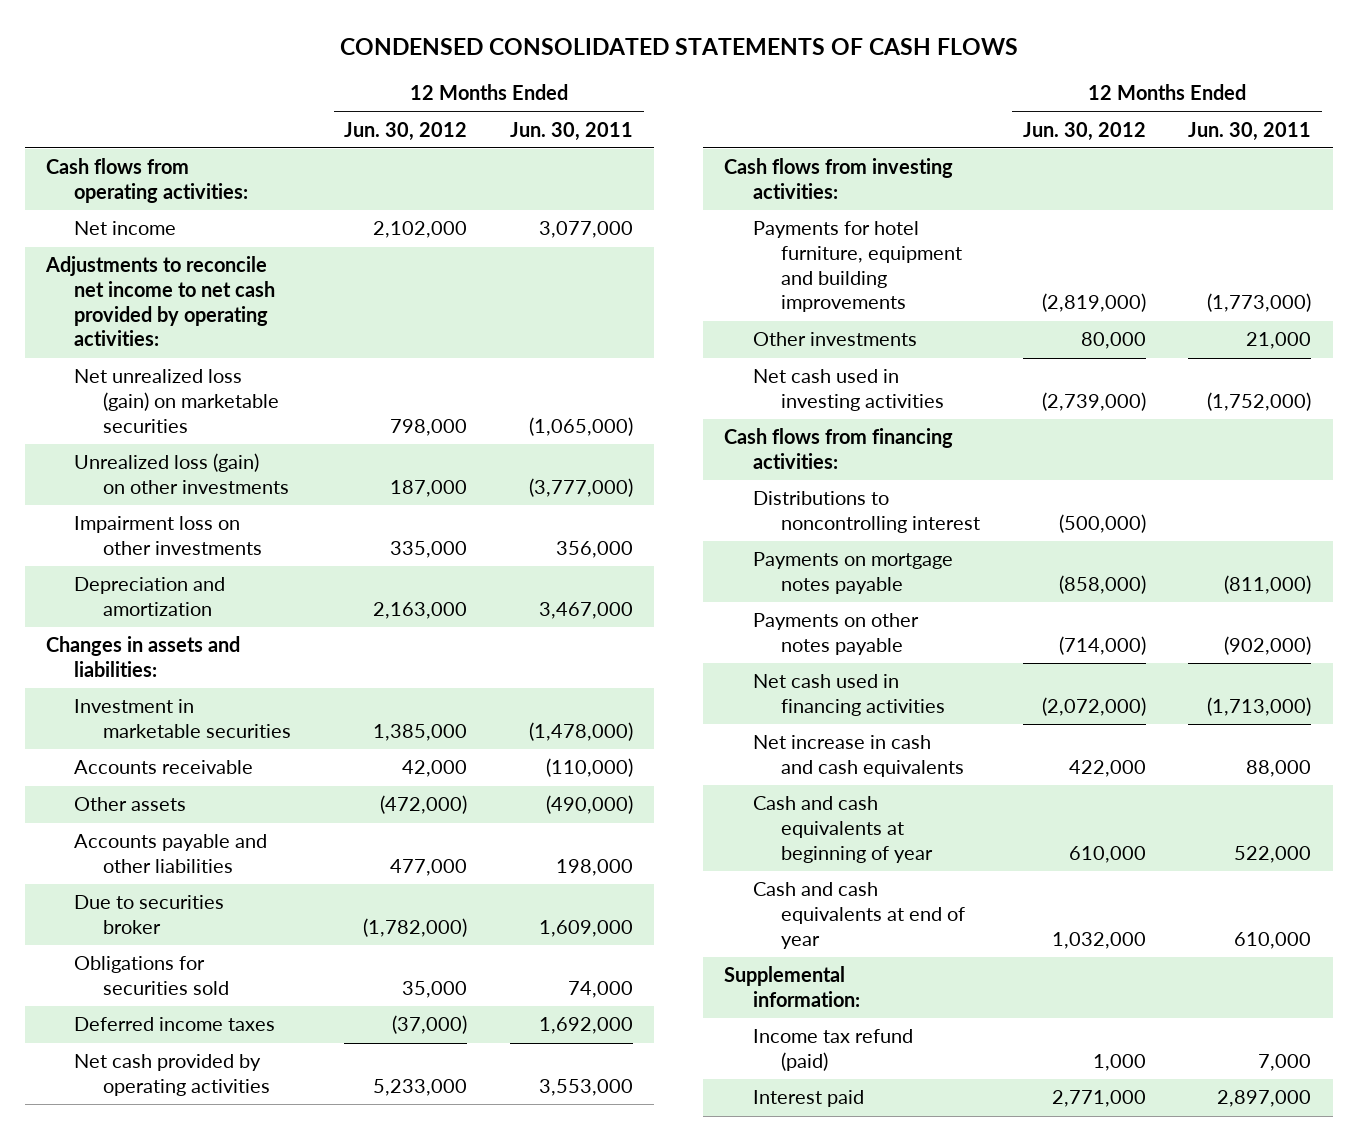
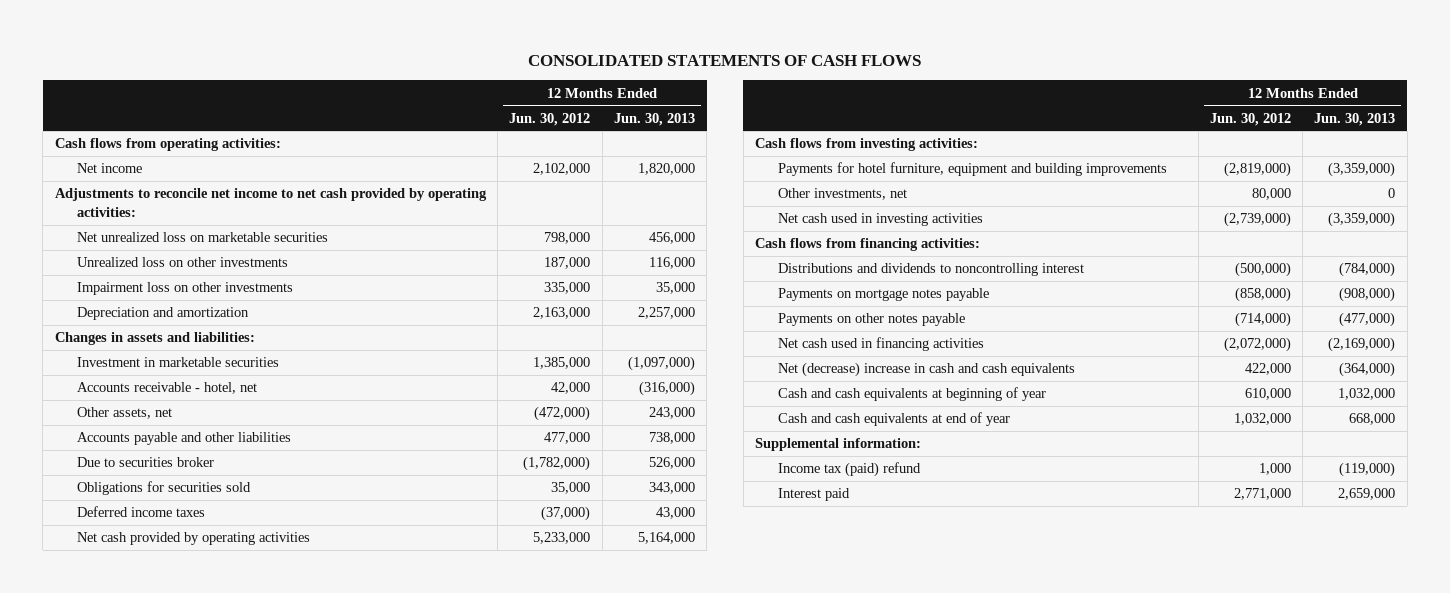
- CONDENSED CONSOLIDATED STATEMENTS OF CASH FLOWS
+ CONSOLIDATED STATEMENTS OF CASH FLOWS
- | 12 Months Ended Jun. 30, 2012 | 12 Months Ended Jun. 30, 2011
+ | 12 Months Ended Jun. 30, 2012 | 12 Months Ended Jun. 30, 2013
- Net unrealized loss (gain) on marketable securities | 798,000 | (1,065,000)
- Unrealized loss (gain) on other investments | 187,000 | (3,777,000)
+ Net unrealized loss on marketable securities | 798,000 | 456,000
+ Unrealized loss on other investments | 187,000 | 116,000
- Accounts receivable | 42,000 | (110,000)
- Other assets | (472,000) | (490,000)
+ Accounts receivable - hotel, net | 42,000 | (316,000)
+ Other assets, net | (472,000) | 243,000
- Other investments | 80,000 | 21,000
+ Other investments, net | 80,000 | 0
- Distributions to noncontrolling interest | (500,000) |
+ Distributions and dividends to noncontrolling interest | (500,000) | (784,000)
- Net increase in cash and cash equivalents | 422,000 | 88,000
+ Net (decrease) increase in cash and cash equivalents | 422,000 | (364,000)
- Income tax refund (paid) | 1,000 | 7,000
+ Income tax (paid) refund | 1,000 | (119,000)

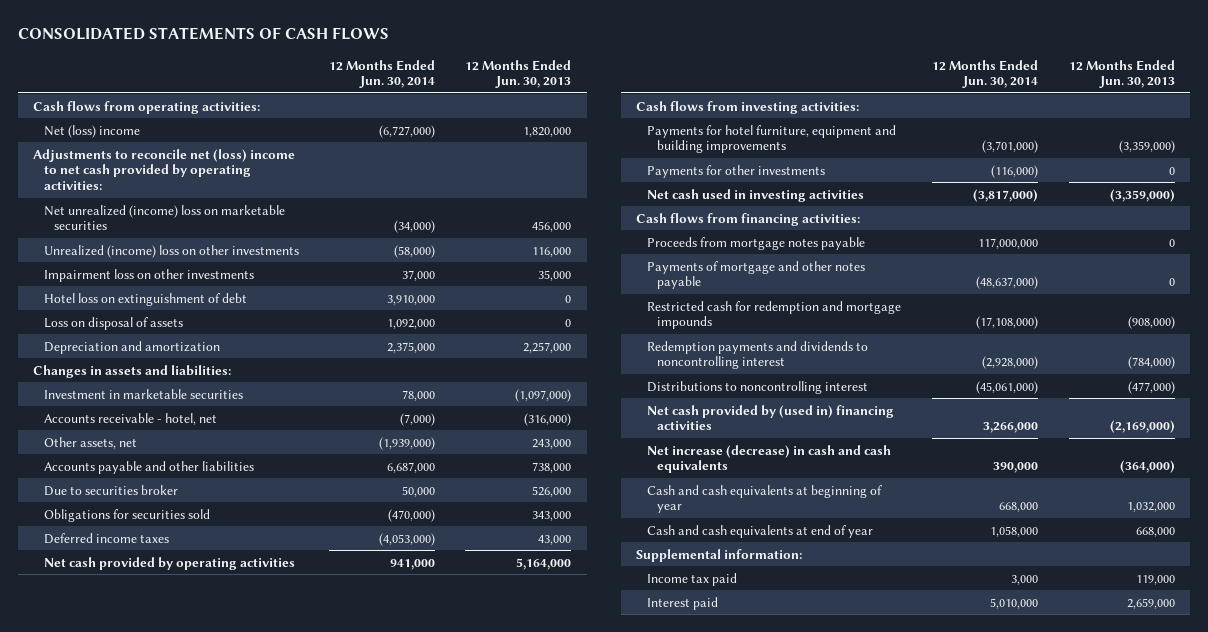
- | 12 Months Ended Jun. 30, 2012 | 12 Months Ended Jun. 30, 2013
+ | 12 Months Ended Jun. 30, 2014 | 12 Months Ended Jun. 30, 2013
- Net income | 2,102,000 | 1,820,000
- Adjustments to reconcile net income to net cash provided by operating activities:
- Net unrealized loss on marketable securities | 798,000 | 456,000
- Unrealized loss on other investments | 187,000 | 116,000
+ Net (loss) income | (6,727,000) | 1,820,000
+ Adjustments to reconcile net (loss) income to net cash provided by operating activities:
+ Net unrealized (income) loss on marketable securities | (34,000) | 456,000
+ Unrealized (income) loss on other investments | (58,000) | 116,000
+ Hotel loss on extinguishment of debt | 3,910,000 | 0
+ Loss on disposal of assets | 1,092,000 | 0
- Other investments, net | 80,000 | 0
+ Payments for other investments | (116,000) | 0
- Distributions and dividends to noncontrolling interest | (500,000) | (784,000)
- Payments on mortgage notes payable | (858,000) | (908,000)
- Payments on other notes payable | (714,000) | (477,000)
- Net cash used in financing activities | (2,072,000) | (2,169,000)
- Net (decrease) increase in cash and cash equivalents | 422,000 | (364,000)
+ Proceeds from mortgage notes payable | 117,000,000 | 0
+ Payments of mortgage and other notes payable | (48,637,000) | 0
+ Restricted cash for redemption and mortgage impounds | (17,108,000) | (908,000)
+ Redemption payments and dividends to noncontrolling interest | (2,928,000) | (784,000)
+ Distributions to noncontrolling interest | (45,061,000) | (477,000)
+ Net cash provided by (used in) financing activities | 3,266,000 | (2,169,000)
+ Net increase (decrease) in cash and cash equivalents | 390,000 | (364,000)
- Income tax (paid) refund | 1,000 | (119,000)
+ Income tax paid | 3,000 | 119,000

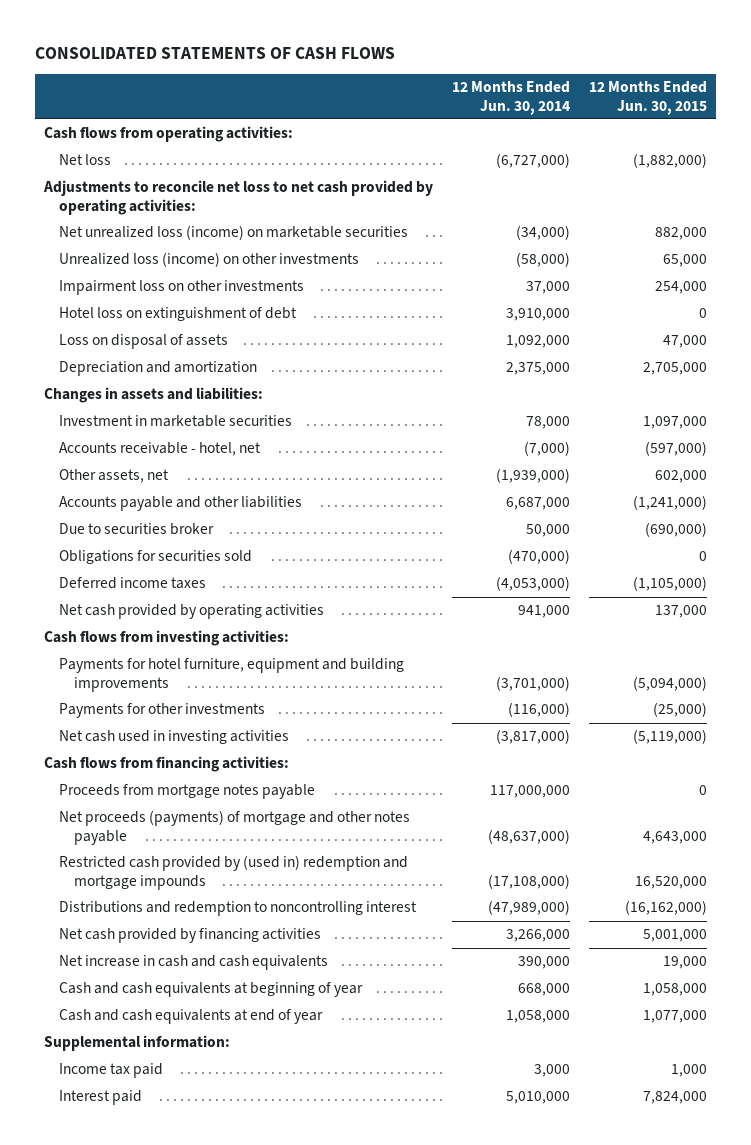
- | 12 Months Ended Jun. 30, 2014 | 12 Months Ended Jun. 30, 2013
+ | 12 Months Ended Jun. 30, 2014 | 12 Months Ended Jun. 30, 2015
- Net (loss) income | (6,727,000) | 1,820,000
- Adjustments to reconcile net (loss) income to net cash provided by operating activities:
- Net unrealized (income) loss on marketable securities | (34,000) | 456,000
- Unrealized (income) loss on other investments | (58,000) | 116,000
+ Net loss | (6,727,000) | (1,882,000)
+ Adjustments to reconcile net loss to net cash provided by operating activities:
+ Net unrealized loss (income) on marketable securities | (34,000) | 882,000
+ Unrealized loss (income) on other investments | (58,000) | 65,000
- Payments of mortgage and other notes payable | (48,637,000) | 0
- Restricted cash for redemption and mortgage impounds | (17,108,000) | (908,000)
- Redemption payments and dividends to noncontrolling interest | (2,928,000) | (784,000)
- Distributions to noncontrolling interest | (45,061,000) | (477,000)
- Net cash provided by (used in) financing activities | 3,266,000 | (2,169,000)
- Net increase (decrease) in cash and cash equivalents | 390,000 | (364,000)
+ Net proceeds (payments) of mortgage and other notes payable | (48,637,000) | 4,643,000
+ Restricted cash provided by (used in) redemption and mortgage impounds | (17,108,000) | 16,520,000
+ Distributions and redemption to noncontrolling interest | (47,989,000) | (16,162,000)
+ Net cash provided by financing activities | 3,266,000 | 5,001,000
+ Net increase in cash and cash equivalents | 390,000 | 19,000

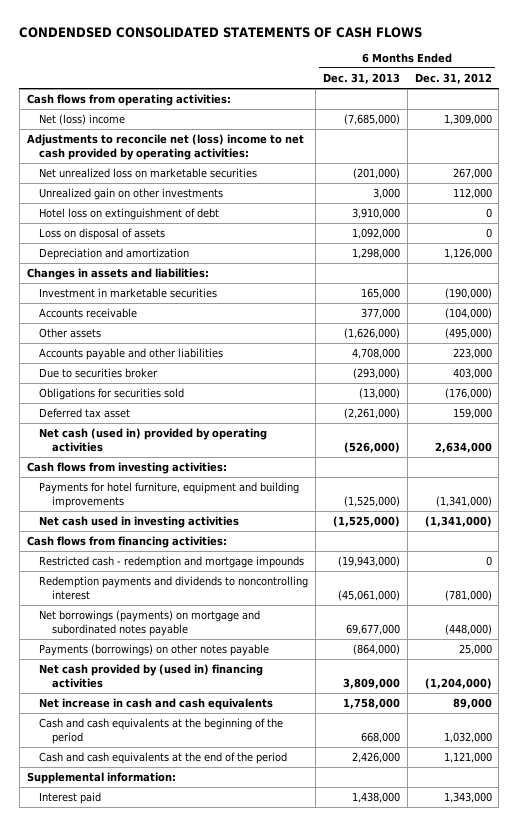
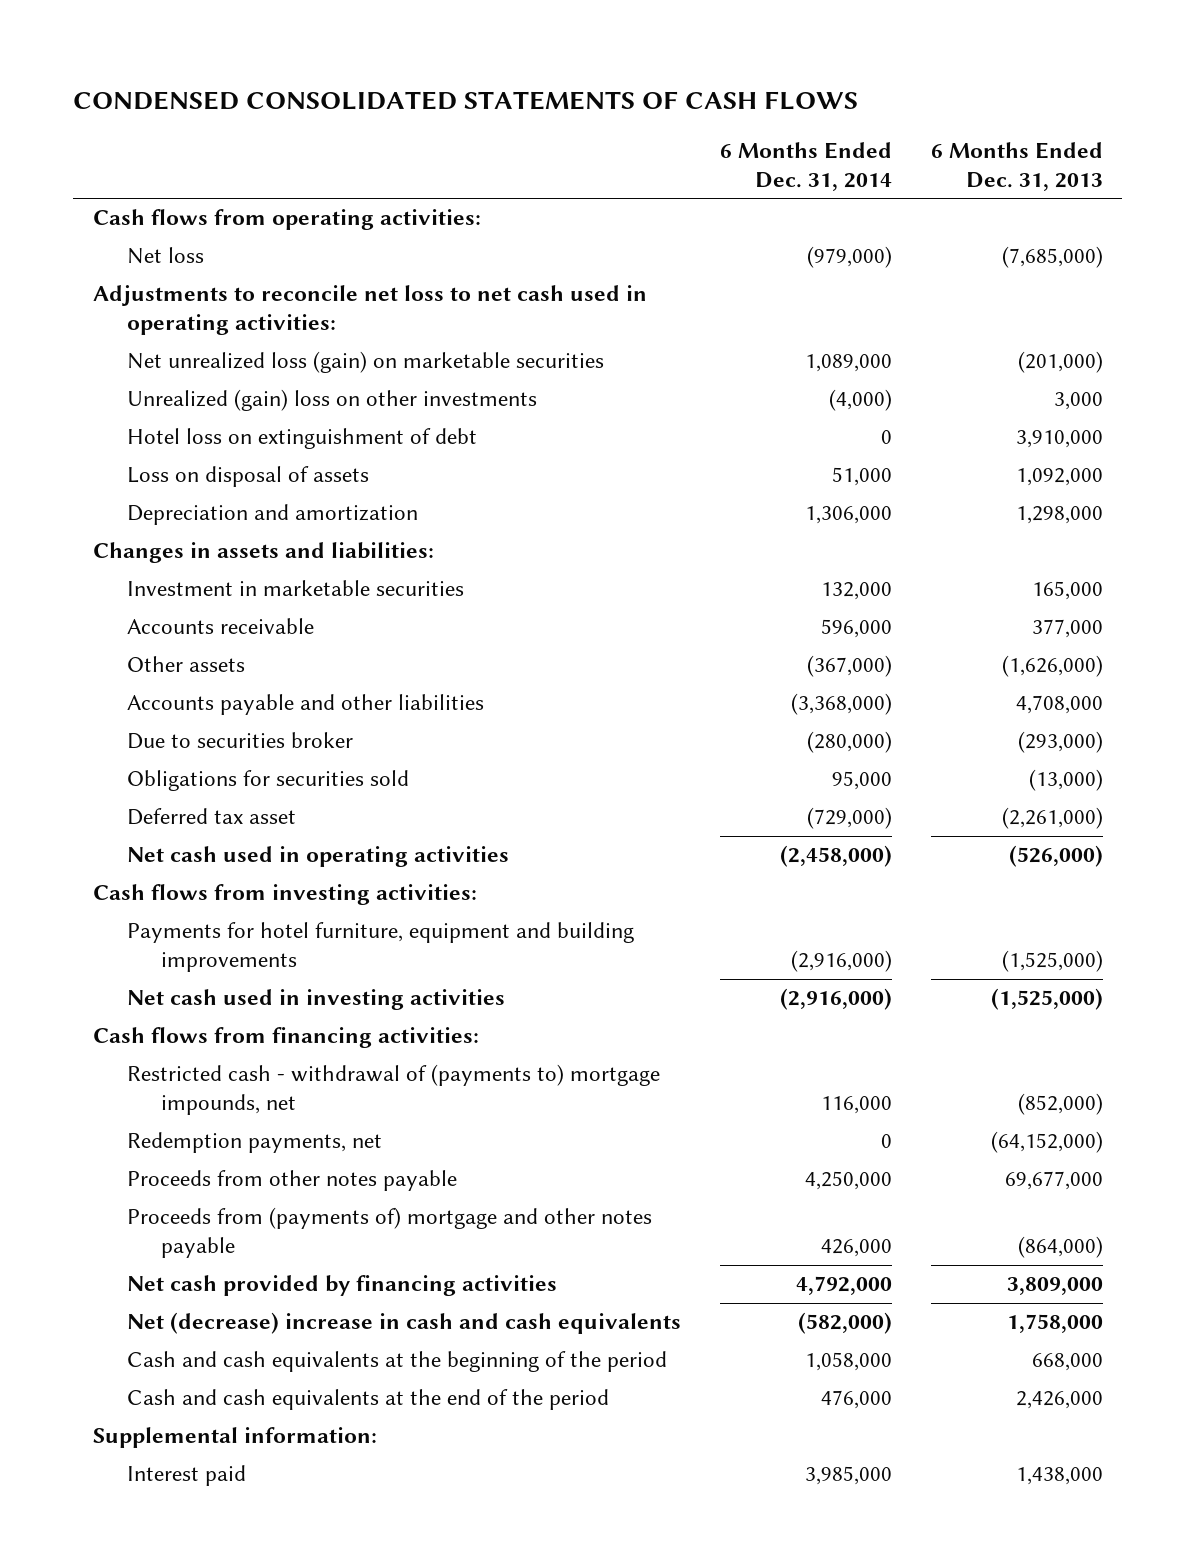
- CONDENDSED CONSOLIDATED STATEMENTS OF CASH FLOWS
+ CONDENSED CONSOLIDATED STATEMENTS OF CASH FLOWS
- | 6 Months Ended Dec. 31, 2013 | 6 Months Ended Dec. 31, 2012
+ | 6 Months Ended Dec. 31, 2014 | 6 Months Ended Dec. 31, 2013
- Net (loss) income | (7,685,000) | 1,309,000
- Adjustments to reconcile net (loss) income to net cash provided by operating activities:
- Net unrealized loss on marketable securities | (201,000) | 267,000
- Unrealized gain on other investments | 3,000 | 112,000
+ Net loss | (979,000) | (7,685,000)
+ Adjustments to reconcile net loss to net cash used in operating activities:
+ Net unrealized loss (gain) on marketable securities | 1,089,000 | (201,000)
+ Unrealized (gain) loss on other investments | (4,000) | 3,000
- Net cash (used in) provided by operating activities | (526,000) | 2,634,000
+ Net cash used in operating activities | (2,458,000) | (526,000)
- Restricted cash - redemption and mortgage impounds | (19,943,000) | 0
- Redemption payments and dividends to noncontrolling interest | (45,061,000) | (781,000)
- Net borrowings (payments) on mortgage and subordinated notes payable | 69,677,000 | (448,000)
- Payments (borrowings) on other notes payable | (864,000) | 25,000
- Net cash provided by (used in) financing activities | 3,809,000 | (1,204,000)
- Net increase in cash and cash equivalents | 1,758,000 | 89,000
+ Restricted cash - withdrawal of (payments to) mortgage impounds, net | 116,000 | (852,000)
+ Redemption payments, net | 0 | (64,152,000)
+ Proceeds from other notes payable | 4,250,000 | 69,677,000
+ Proceeds from (payments of) mortgage and other notes payable | 426,000 | (864,000)
+ Net cash provided by financing activities | 4,792,000 | 3,809,000
+ Net (decrease) increase in cash and cash equivalents | (582,000) | 1,758,000

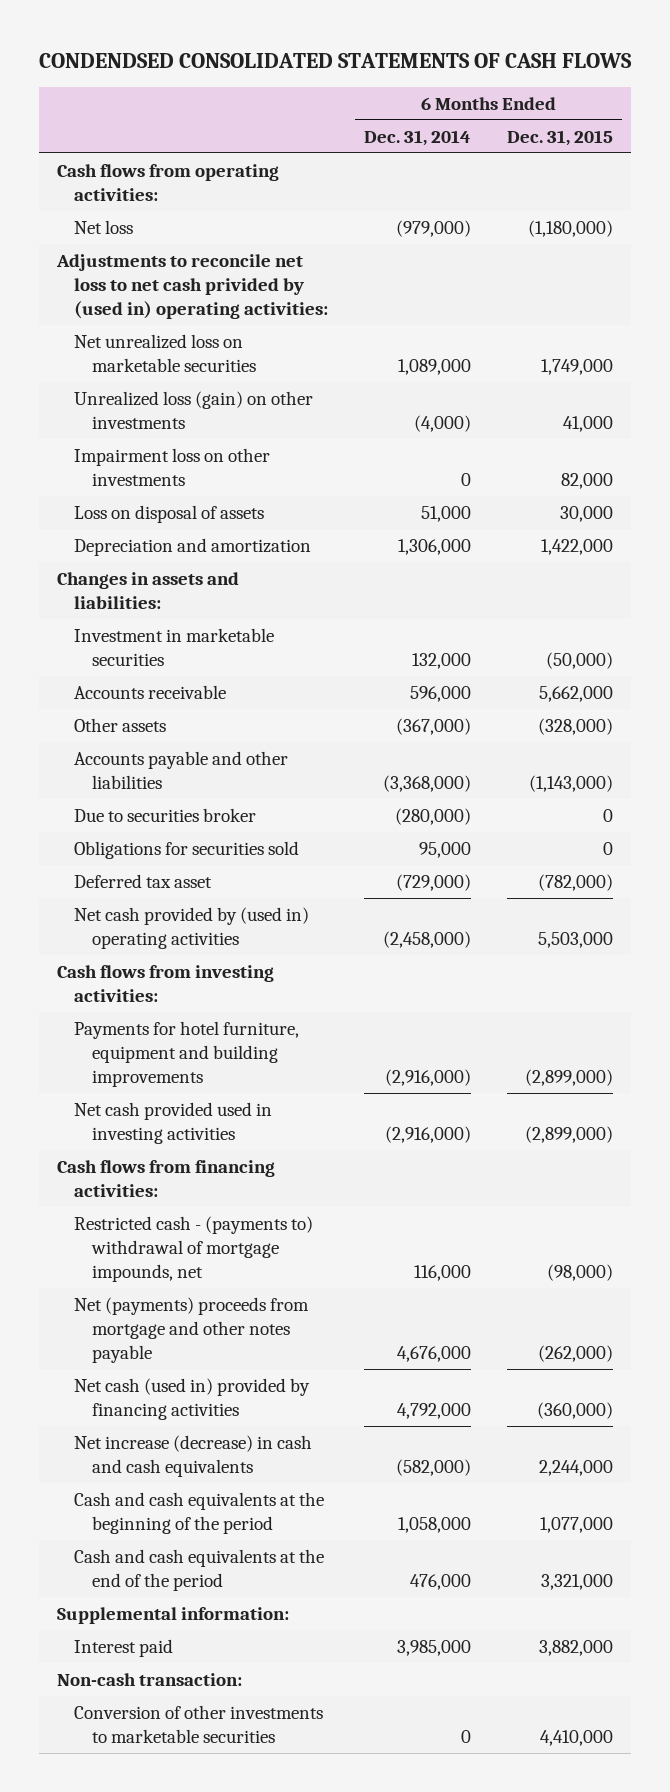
- CONDENSED CONSOLIDATED STATEMENTS OF CASH FLOWS
+ CONDENDSED CONSOLIDATED STATEMENTS OF CASH FLOWS
- | 6 Months Ended Dec. 31, 2014 | 6 Months Ended Dec. 31, 2013
+ | 6 Months Ended Dec. 31, 2014 | 6 Months Ended Dec. 31, 2015
- Adjustments to reconcile net loss to net cash used in operating activities:
- Net unrealized loss (gain) on marketable securities | 1,089,000 | (201,000)
- Unrealized (gain) loss on other investments | (4,000) | 3,000
- Hotel loss on extinguishment of debt | 0 | 3,910,000
+ Adjustments to reconcile net loss to net cash privided by (used in) operating activities:
+ Net unrealized loss on marketable securities | 1,089,000 | 1,749,000
+ Unrealized loss (gain) on other investments | (4,000) | 41,000
+ Impairment loss on other investments | 0 | 82,000
- Net cash used in operating activities | (2,458,000) | (526,000)
+ Net cash provided by (used in) operating activities | (2,458,000) | 5,503,000
- Net cash used in investing activities | (2,916,000) | (1,525,000)
+ Net cash provided used in investing activities | (2,916,000) | (2,899,000)
- Restricted cash - withdrawal of (payments to) mortgage impounds, net | 116,000 | (852,000)
- Redemption payments, net | 0 | (64,152,000)
- Proceeds from other notes payable | 4,250,000 | 69,677,000
- Proceeds from (payments of) mortgage and other notes payable | 426,000 | (864,000)
- Net cash provided by financing activities | 4,792,000 | 3,809,000
- Net (decrease) increase in cash and cash equivalents | (582,000) | 1,758,000
+ Restricted cash - (payments to) withdrawal of mortgage impounds, net | 116,000 | (98,000)
+ Net (payments) proceeds from mortgage and other notes payable | 4,676,000 | (262,000)
+ Net cash (used in) provided by financing activities | 4,792,000 | (360,000)
+ Net increase (decrease) in cash and cash equivalents | (582,000) | 2,244,000
+ Non-cash transaction:
+ Conversion of other investments to marketable securities | 0 | 4,410,000

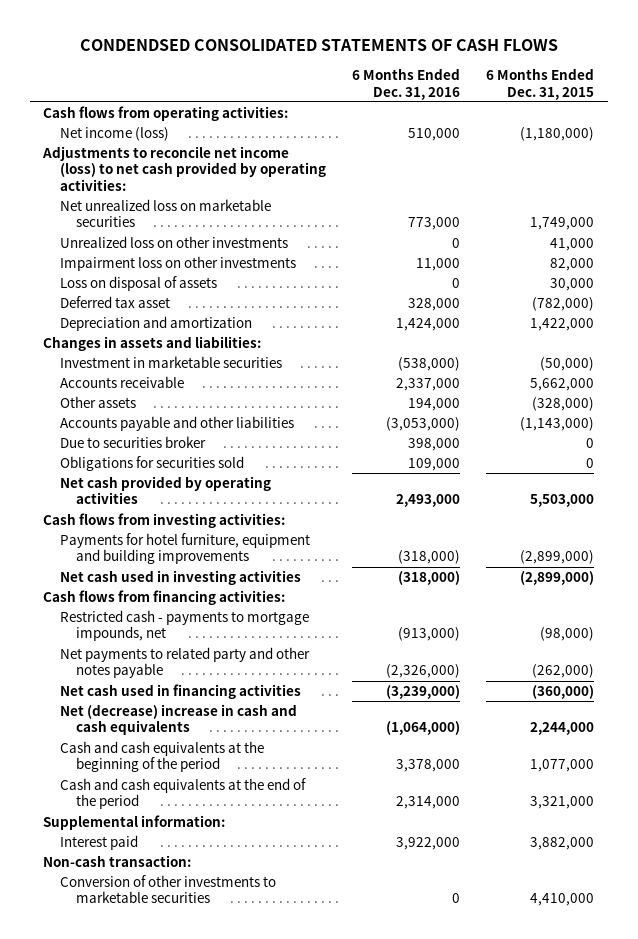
- | 6 Months Ended Dec. 31, 2014 | 6 Months Ended Dec. 31, 2015
+ | 6 Months Ended Dec. 31, 2016 | 6 Months Ended Dec. 31, 2015
- Net loss | (979,000) | (1,180,000)
- Adjustments to reconcile net loss to net cash privided by (used in) operating activities:
+ Net income (loss) | 510,000 | (1,180,000)
+ Adjustments to reconcile net income (loss) to net cash provided by operating activities:
- Unrealized loss (gain) on other investments | (4,000) | 41,000
+ Unrealized loss on other investments | 0 | 41,000
moved up: Deferred tax asset | 328,000 | (782,000)
- Net cash provided by (used in) operating activities | (2,458,000) | 5,503,000
+ Net cash provided by operating activities | 2,493,000 | 5,503,000
- Net cash provided used in investing activities | (2,916,000) | (2,899,000)
+ Net cash used in investing activities | (318,000) | (2,899,000)
- Restricted cash - (payments to) withdrawal of mortgage impounds, net | 116,000 | (98,000)
- Net (payments) proceeds from mortgage and other notes payable | 4,676,000 | (262,000)
- Net cash (used in) provided by financing activities | 4,792,000 | (360,000)
- Net increase (decrease) in cash and cash equivalents | (582,000) | 2,244,000
+ Restricted cash - payments to mortgage impounds, net | (913,000) | (98,000)
+ Net payments to related party and other notes payable | (2,326,000) | (262,000)
+ Net cash used in financing activities | (3,239,000) | (360,000)
+ Net (decrease) increase in cash and cash equivalents | (1,064,000) | 2,244,000

